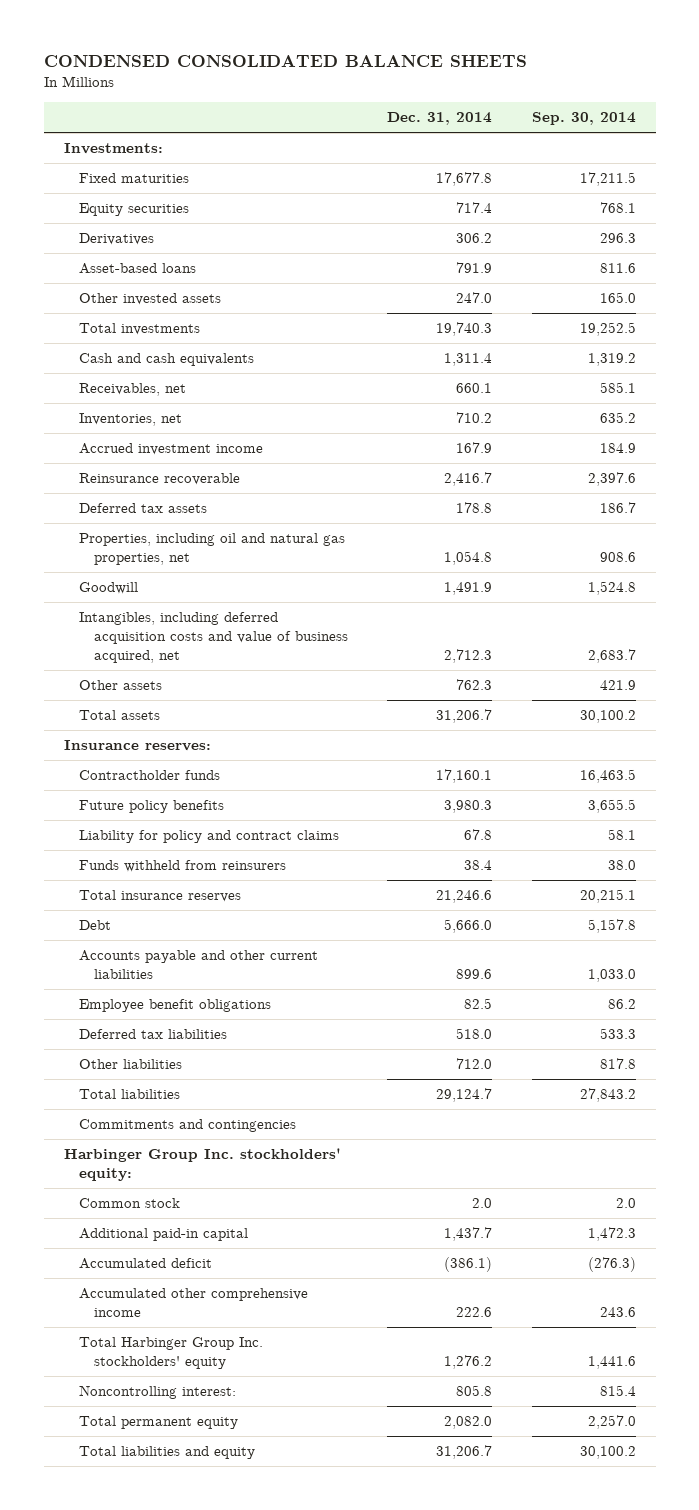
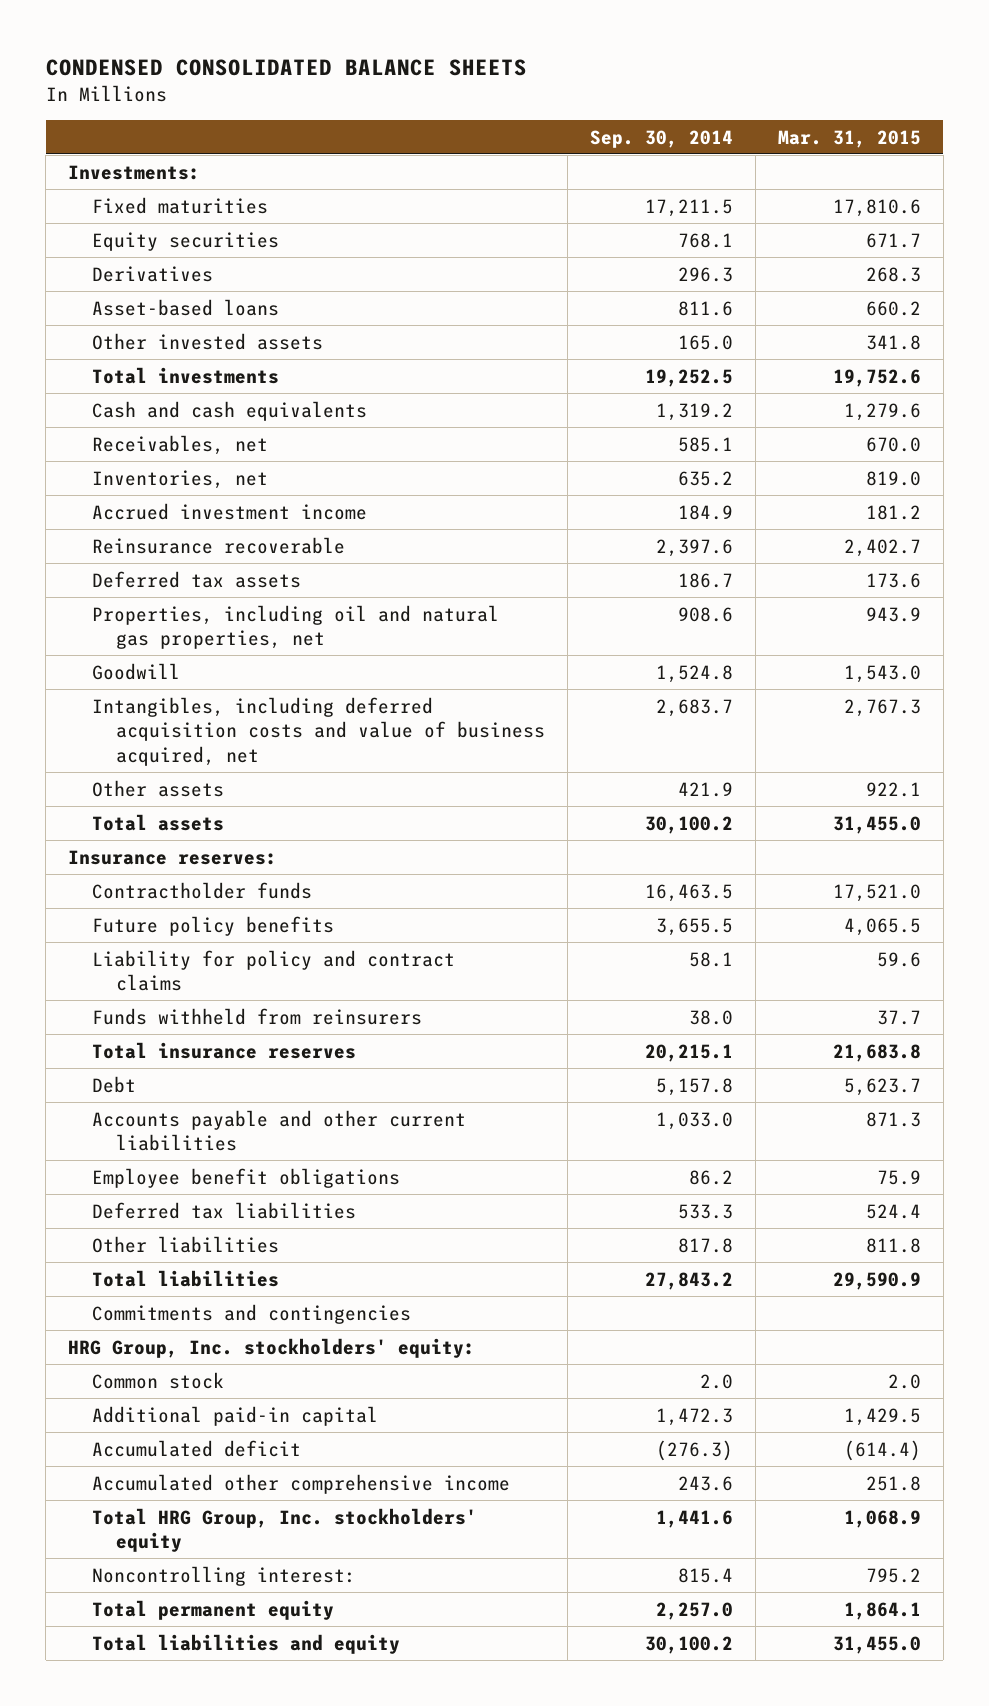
- | Dec. 31, 2014 | Sep. 30, 2014
+ | Sep. 30, 2014 | Mar. 31, 2015
- Harbinger Group Inc. stockholders' equity:
+ HRG Group, Inc. stockholders' equity:
- Total Harbinger Group Inc. stockholders' equity | 1,276.2 | 1,441.6
+ Total HRG Group, Inc. stockholders' equity | 1,441.6 | 1,068.9

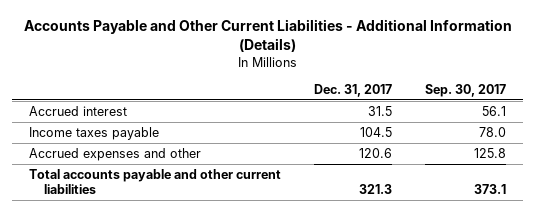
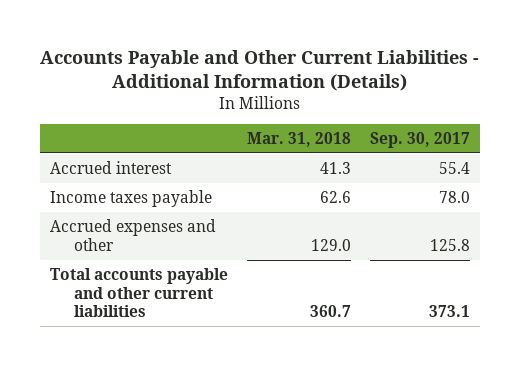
- | Dec. 31, 2017 | Sep. 30, 2017
+ | Mar. 31, 2018 | Sep. 30, 2017
- Accrued interest | 31.5 | 56.1
+ Accrued interest | 41.3 | 55.4

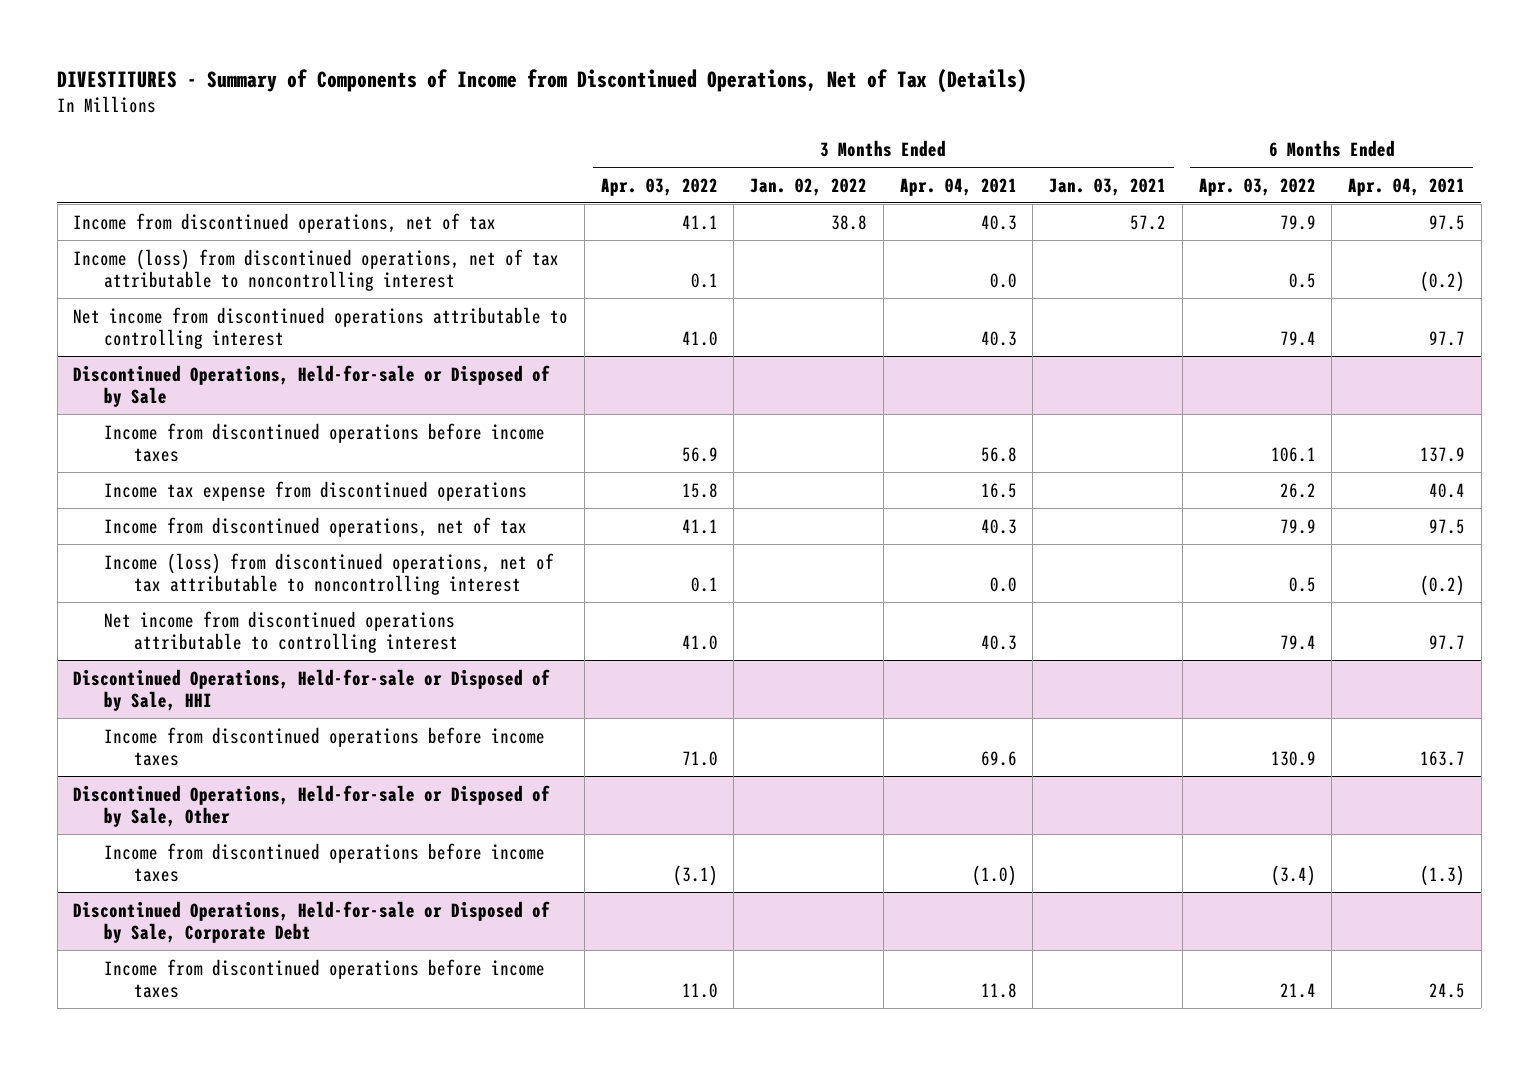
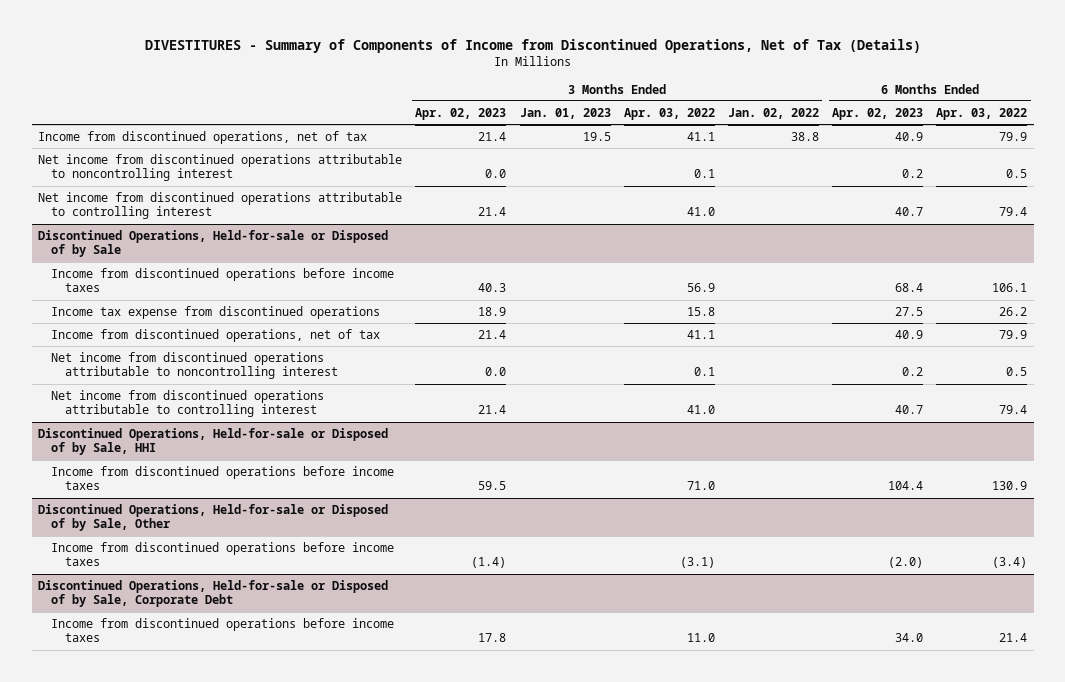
- | 3 Months Ended Apr. 03, 2022 | 3 Months Ended Jan. 02, 2022 | 3 Months Ended Apr. 04, 2021 | 3 Months Ended Jan. 03, 2021 | 6 Months Ended Apr. 03, 2022 | 6 Months Ended Apr. 04, 2021
+ | 3 Months Ended Apr. 02, 2023 | 3 Months Ended Jan. 01, 2023 | 3 Months Ended Apr. 03, 2022 | 3 Months Ended Jan. 02, 2022 | 6 Months Ended Apr. 02, 2023 | 6 Months Ended Apr. 03, 2022
- Income (loss) from discontinued operations, net of tax attributable to noncontrolling interest | 0.1 | | 0.0 | | 0.5 | (0.2)
+ Net income from discontinued operations attributable to noncontrolling interest | 0.0 | | 0.1 | | 0.2 | 0.5
@ Discontinued Operations, Held-for-sale or Disposed of by Sale
- Income (loss) from discontinued operations, net of tax attributable to noncontrolling interest | 0.1 | | 0.0 | | 0.5 | (0.2)
+ Net income from discontinued operations attributable to noncontrolling interest | 0.0 | | 0.1 | | 0.2 | 0.5

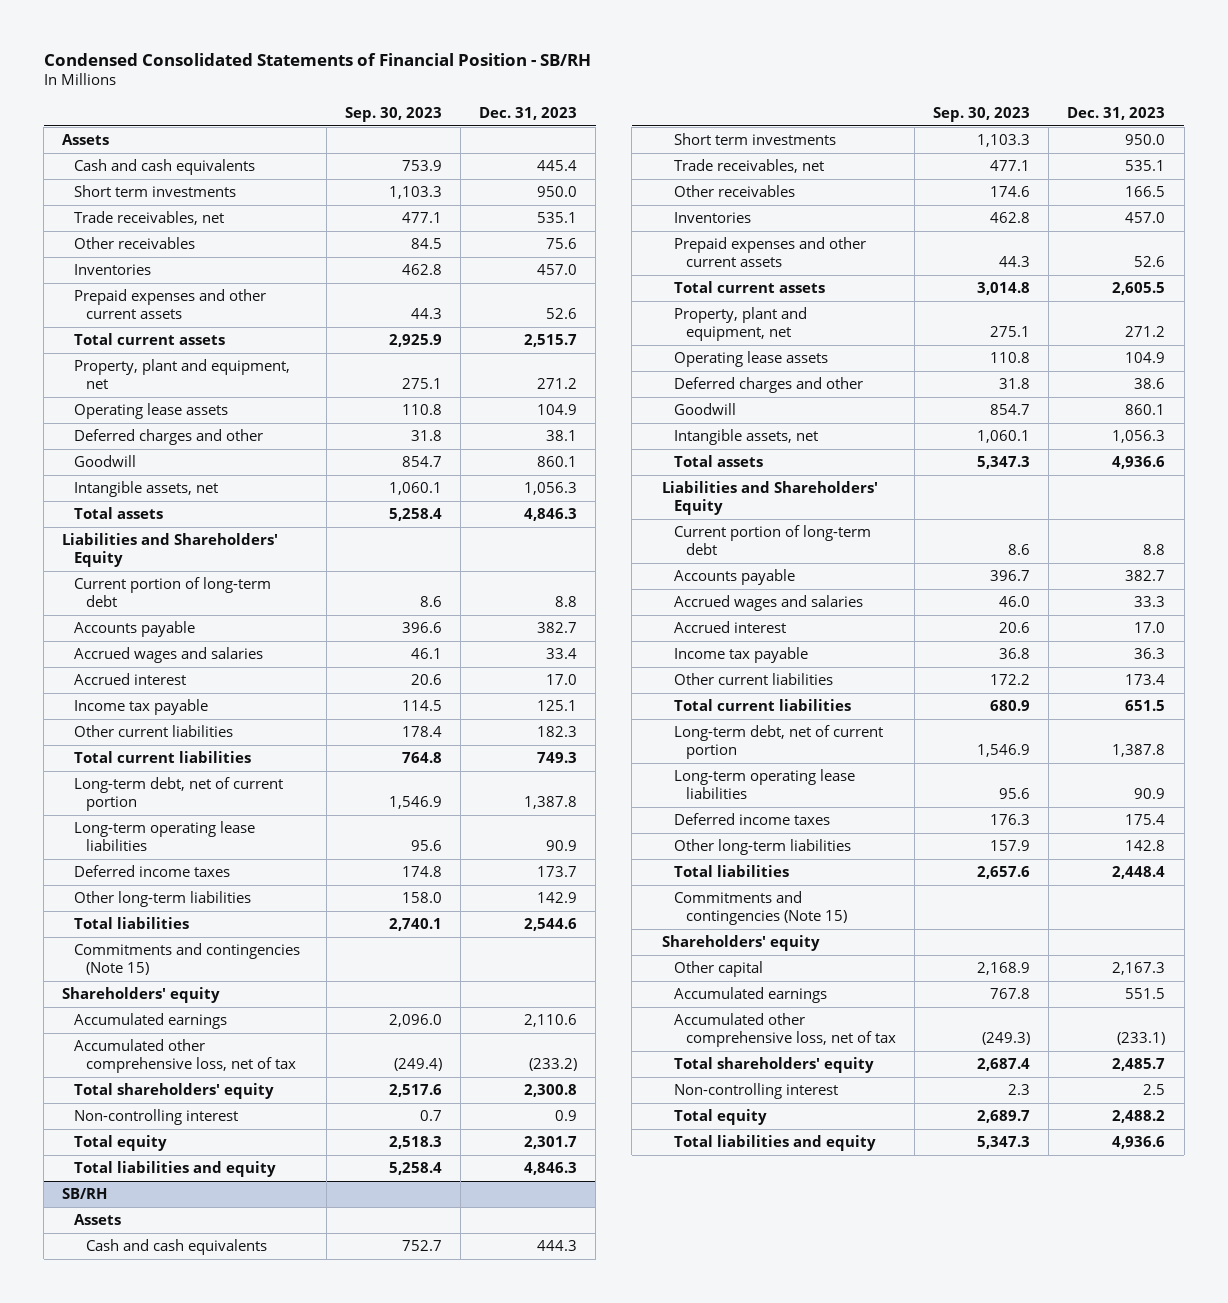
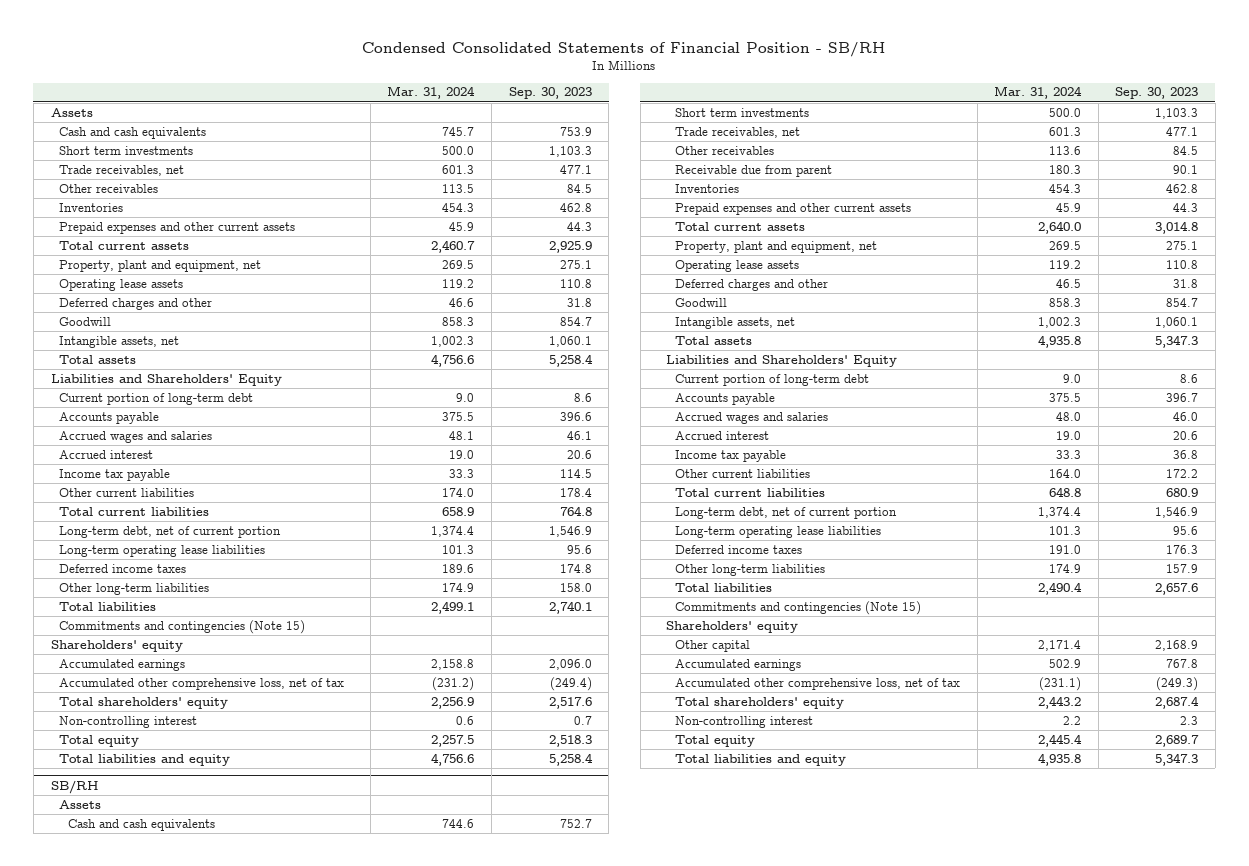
- | Sep. 30, 2023 | Dec. 31, 2023
+ | Mar. 31, 2024 | Sep. 30, 2023
@ SB/RH
- Other receivables | 174.6 | 166.5
+ Other receivables | 113.6 | 84.5
+ Receivable due from parent | 180.3 | 90.1

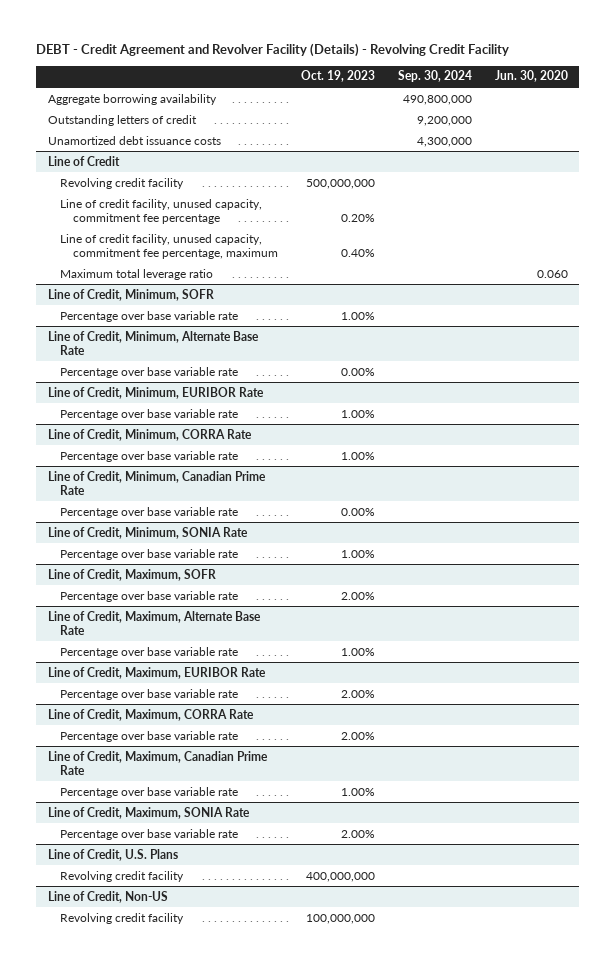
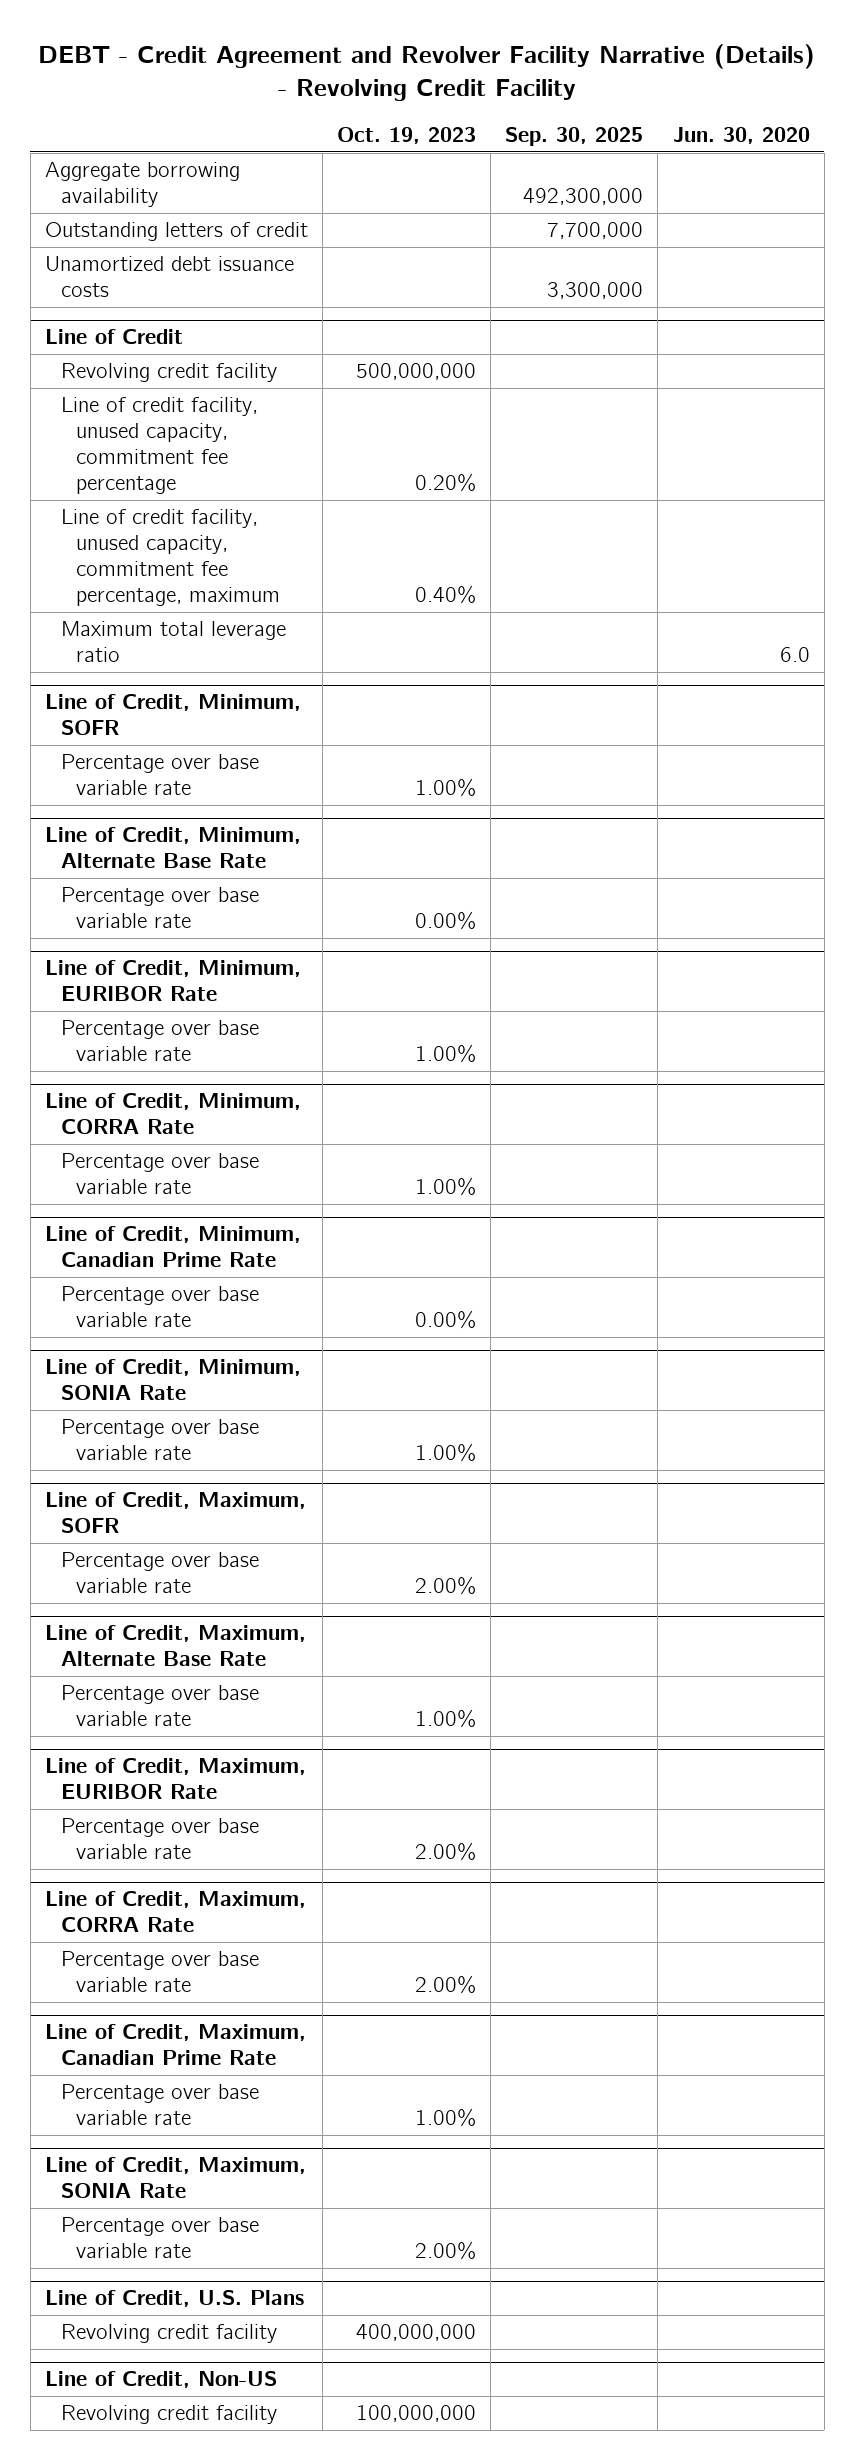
- DEBT - Credit Agreement and Revolver Facility (Details) - Revolving Credit Facility
+ DEBT - Credit Agreement and Revolver Facility Narrative (Details) - Revolving Credit Facility
- | Oct. 19, 2023 | Sep. 30, 2024 | Jun. 30, 2020
+ | Oct. 19, 2023 | Sep. 30, 2025 | Jun. 30, 2020
@ Line of Credit
- Maximum total leverage ratio | | | 0.060
+ Maximum total leverage ratio | | | 6.0

